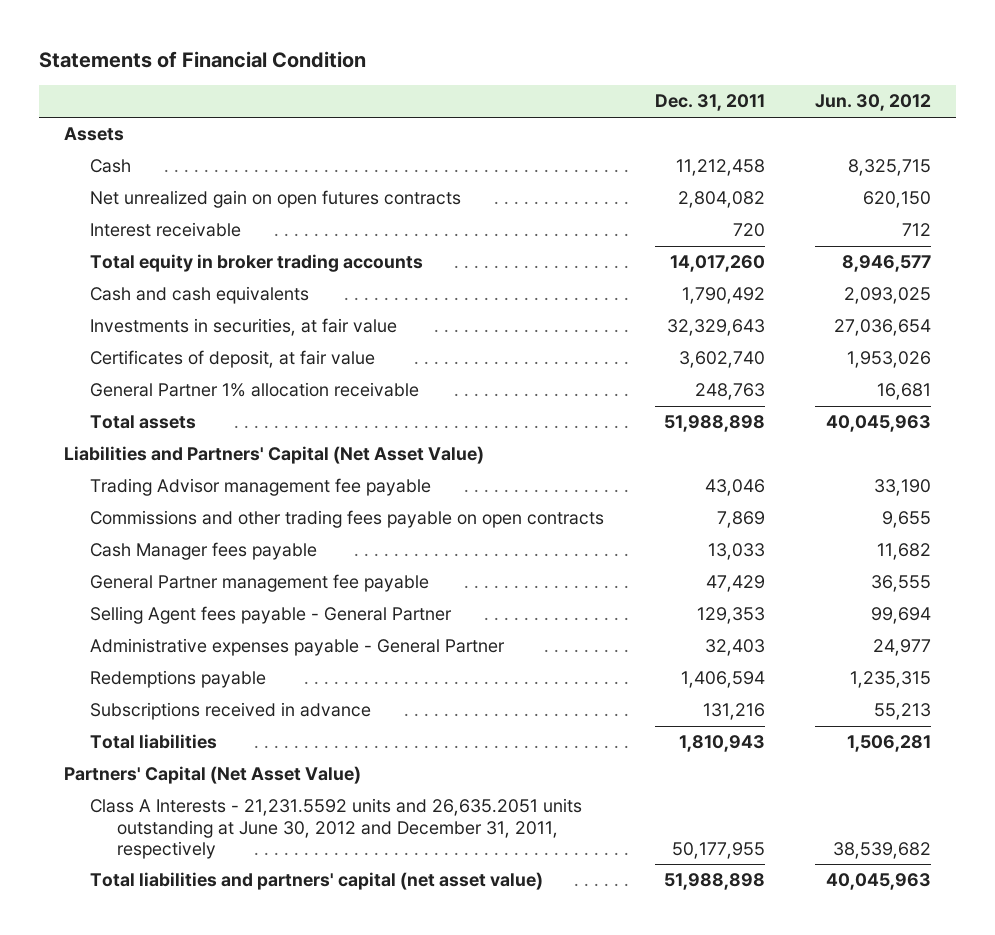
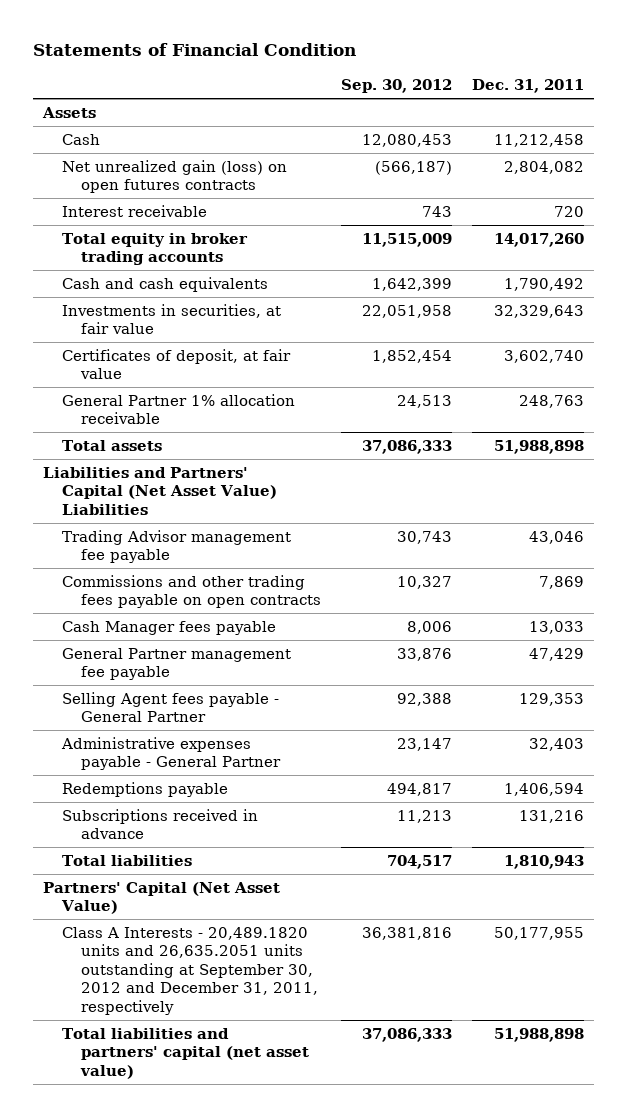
- | Dec. 31, 2011 | Jun. 30, 2012
+ | Sep. 30, 2012 | Dec. 31, 2011
- Net unrealized gain on open futures contracts | 2,804,082 | 620,150
+ Net unrealized gain (loss) on open futures contracts | (566,187) | 2,804,082
- Liabilities and Partners' Capital (Net Asset Value)
+ Liabilities and Partners' Capital (Net Asset Value) Liabilities
- Class A Interests - 21,231.5592 units and 26,635.2051 units outstanding at June 30, 2012 and December 31, 2011, respectively | 50,177,955 | 38,539,682
+ Class A Interests - 20,489.1820 units and 26,635.2051 units outstanding at September 30, 2012 and December 31, 2011, respectively | 36,381,816 | 50,177,955

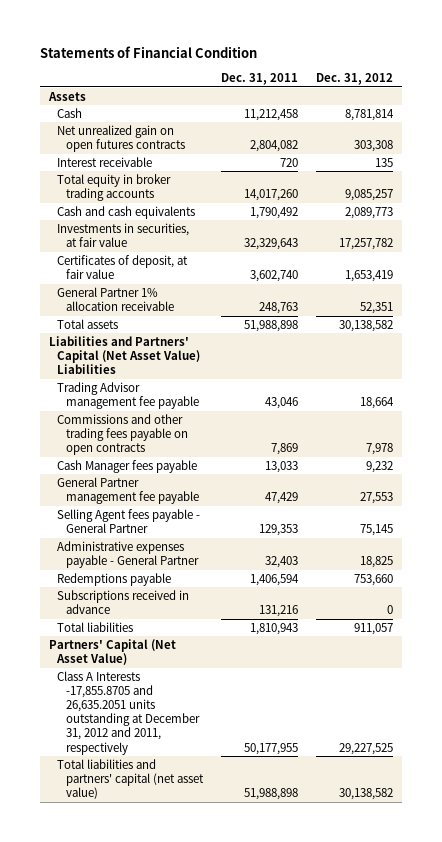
- | Sep. 30, 2012 | Dec. 31, 2011
+ | Dec. 31, 2011 | Dec. 31, 2012
- Net unrealized gain (loss) on open futures contracts | (566,187) | 2,804,082
+ Net unrealized gain on open futures contracts | 2,804,082 | 303,308
- Class A Interests - 20,489.1820 units and 26,635.2051 units outstanding at September 30, 2012 and December 31, 2011, respectively | 36,381,816 | 50,177,955
+ Class A Interests -17,855.8705 and 26,635.2051 units outstanding at December 31, 2012 and 2011, respectively | 50,177,955 | 29,227,525

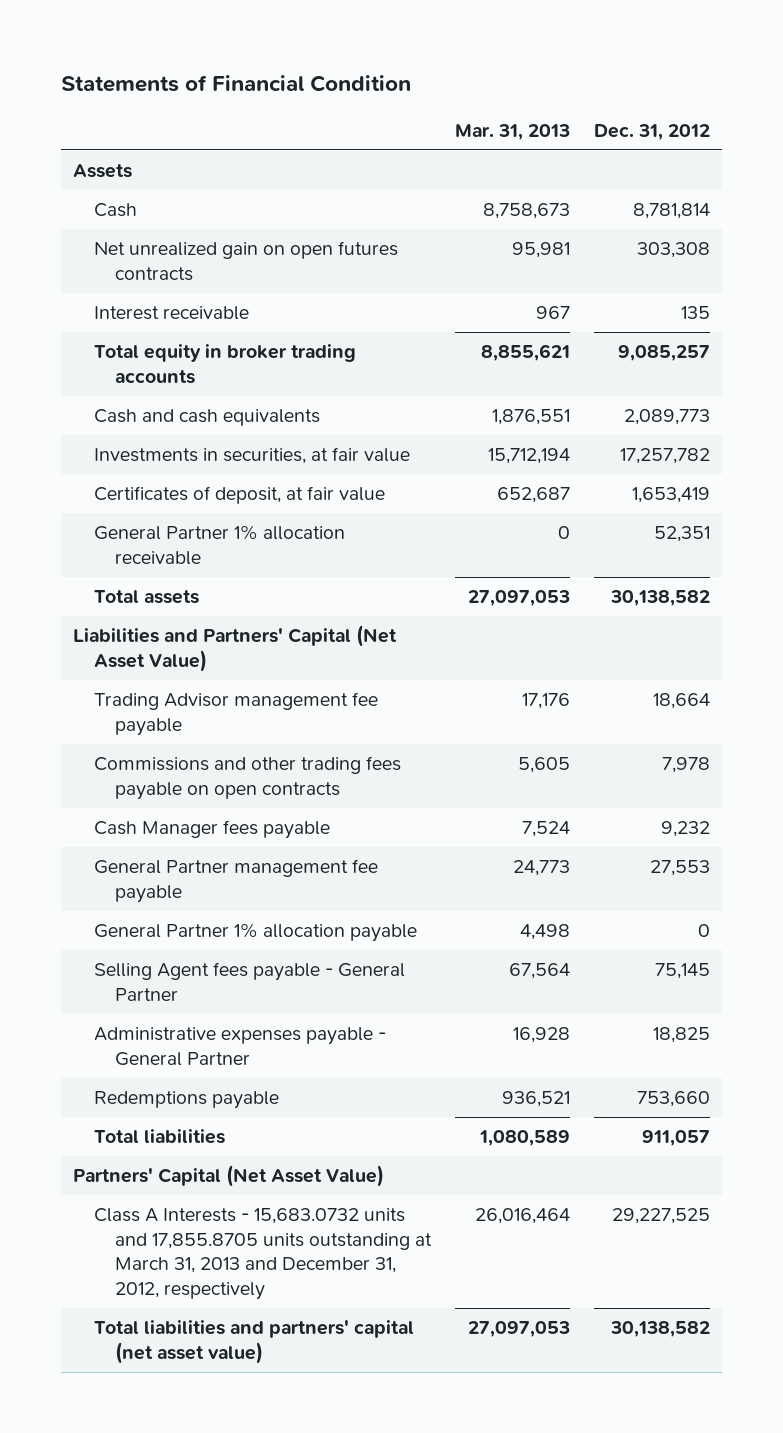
- | Dec. 31, 2011 | Dec. 31, 2012
+ | Mar. 31, 2013 | Dec. 31, 2012
- Liabilities and Partners' Capital (Net Asset Value) Liabilities
+ Liabilities and Partners' Capital (Net Asset Value)
+ General Partner 1% allocation payable | 4,498 | 0
- Subscriptions received in advance | 131,216 | 0
- Class A Interests -17,855.8705 and 26,635.2051 units outstanding at December 31, 2012 and 2011, respectively | 50,177,955 | 29,227,525
+ Class A Interests - 15,683.0732 units and 17,855.8705 units outstanding at March 31, 2013 and December 31, 2012, respectively | 26,016,464 | 29,227,525

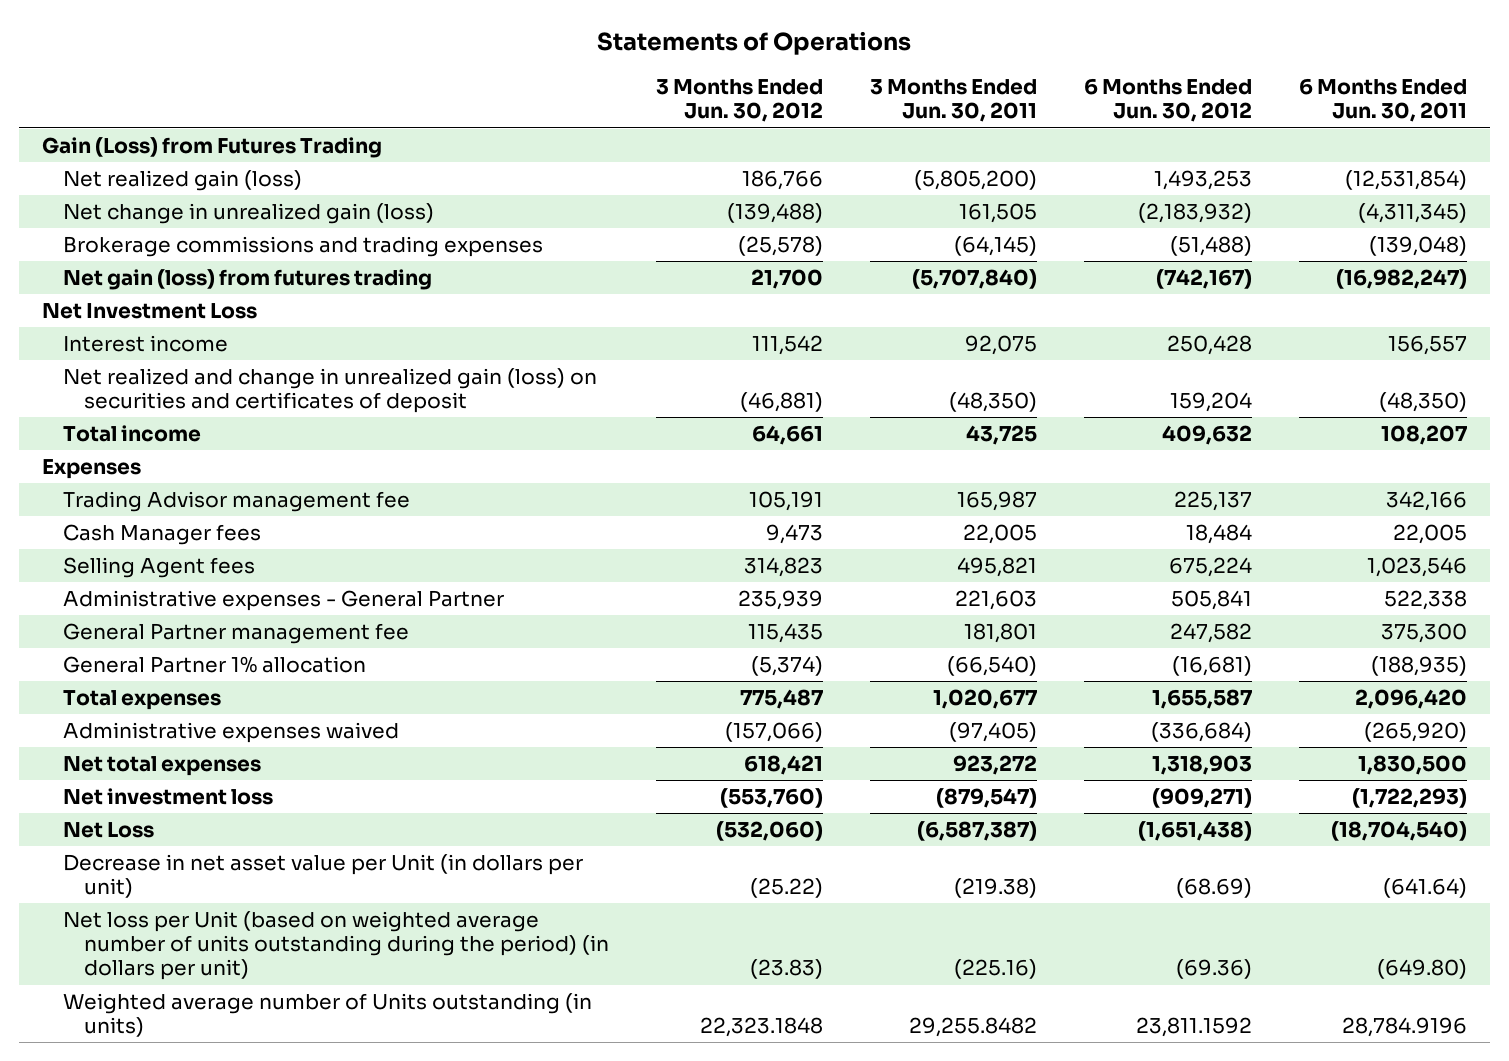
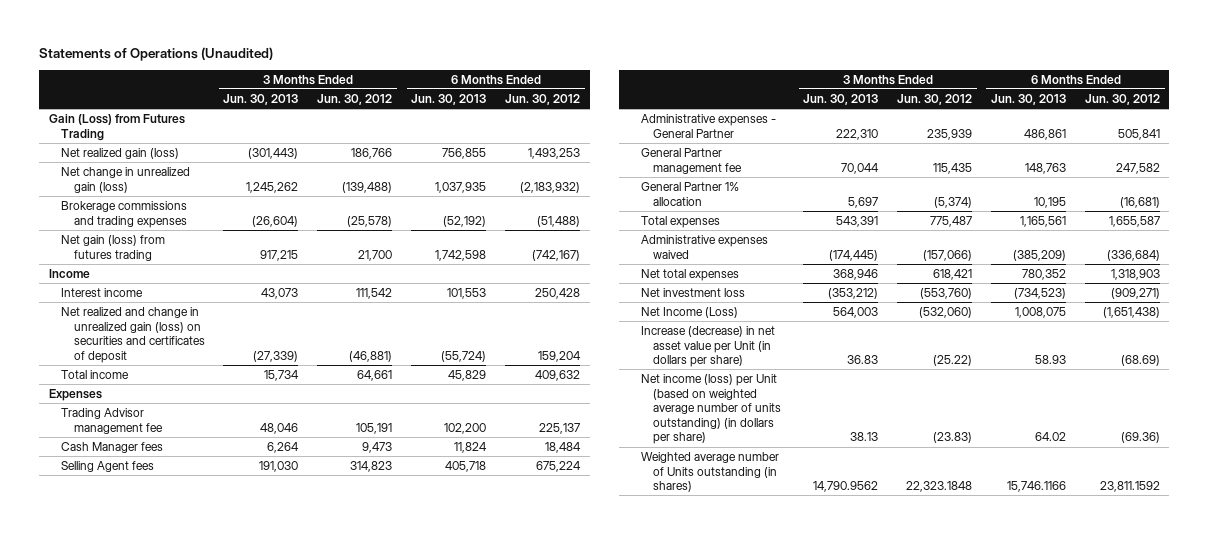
- Statements of Operations
+ Statements of Operations (Unaudited)
- | 3 Months Ended Jun. 30, 2012 | 3 Months Ended Jun. 30, 2011 | 6 Months Ended Jun. 30, 2012 | 6 Months Ended Jun. 30, 2011
+ | 3 Months Ended Jun. 30, 2013 | 3 Months Ended Jun. 30, 2012 | 6 Months Ended Jun. 30, 2013 | 6 Months Ended Jun. 30, 2012
- Net Investment Loss
+ Income
- Net Loss | (532,060) | (6,587,387) | (1,651,438) | (18,704,540)
- Decrease in net asset value per Unit (in dollars per unit) | (25.22) | (219.38) | (68.69) | (641.64)
- Net loss per Unit (based on weighted average number of units outstanding during the period) (in dollars per unit) | (23.83) | (225.16) | (69.36) | (649.80)
- Weighted average number of Units outstanding (in units) | 22,323.1848 | 29,255.8482 | 23,811.1592 | 28,784.9196
+ Net Income (Loss) | 564,003 | (532,060) | 1,008,075 | (1,651,438)
+ Increase (decrease) in net asset value per Unit (in dollars per share) | 36.83 | (25.22) | 58.93 | (68.69)
+ Net income (loss) per Unit (based on weighted average number of units outstanding) (in dollars per share) | 38.13 | (23.83) | 64.02 | (69.36)
+ Weighted average number of Units outstanding (in shares) | 14,790.9562 | 22,323.1848 | 15,746.1166 | 23,811.1592

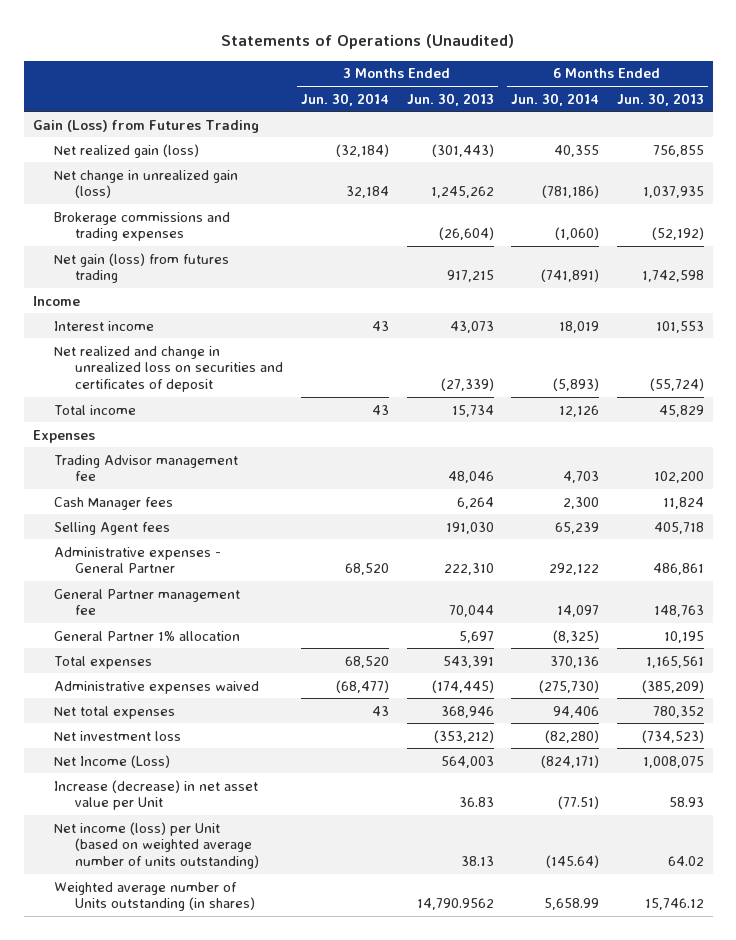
- | 3 Months Ended Jun. 30, 2013 | 3 Months Ended Jun. 30, 2012 | 6 Months Ended Jun. 30, 2013 | 6 Months Ended Jun. 30, 2012
+ | 3 Months Ended Jun. 30, 2014 | 3 Months Ended Jun. 30, 2013 | 6 Months Ended Jun. 30, 2014 | 6 Months Ended Jun. 30, 2013
- Net realized and change in unrealized gain (loss) on securities and certificates of deposit | (27,339) | (46,881) | (55,724) | 159,204
+ Net realized and change in unrealized loss on securities and certificates of deposit | | (27,339) | (5,893) | (55,724)
- Increase (decrease) in net asset value per Unit (in dollars per share) | 36.83 | (25.22) | 58.93 | (68.69)
- Net income (loss) per Unit (based on weighted average number of units outstanding) (in dollars per share) | 38.13 | (23.83) | 64.02 | (69.36)
- Weighted average number of Units outstanding (in shares) | 14,790.9562 | 22,323.1848 | 15,746.1166 | 23,811.1592
+ Increase (decrease) in net asset value per Unit | | 36.83 | (77.51) | 58.93
+ Net income (loss) per Unit (based on weighted average number of units outstanding) | | 38.13 | (145.64) | 64.02
+ Weighted average number of Units outstanding (in shares) | | 14,790.9562 | 5,658.99 | 15,746.12

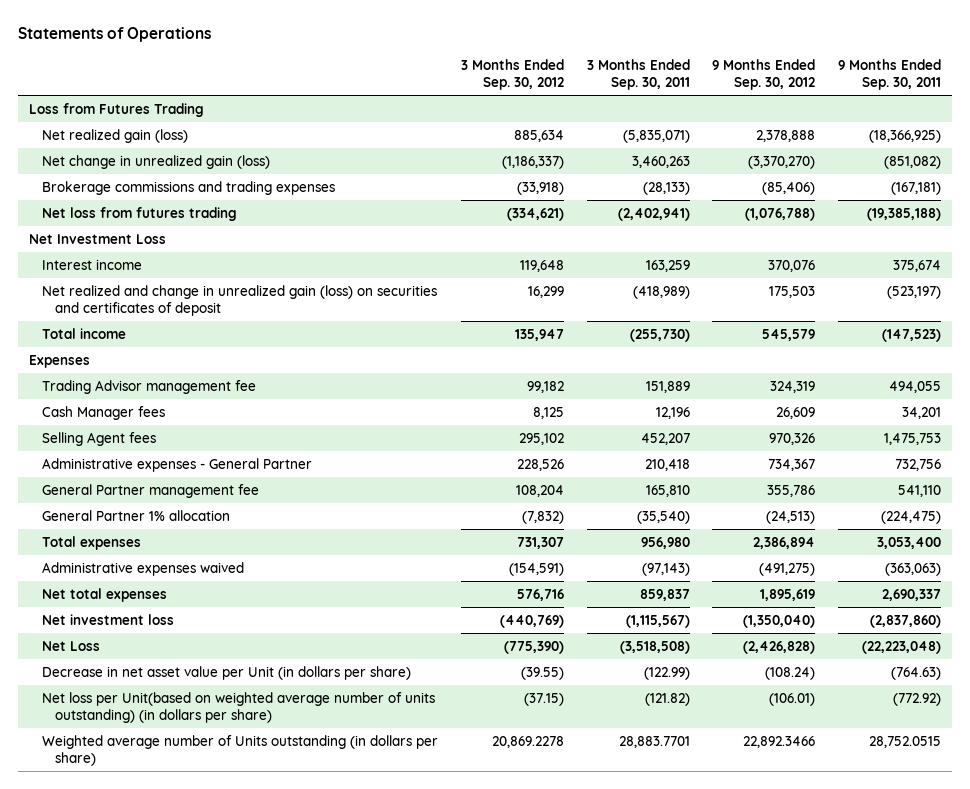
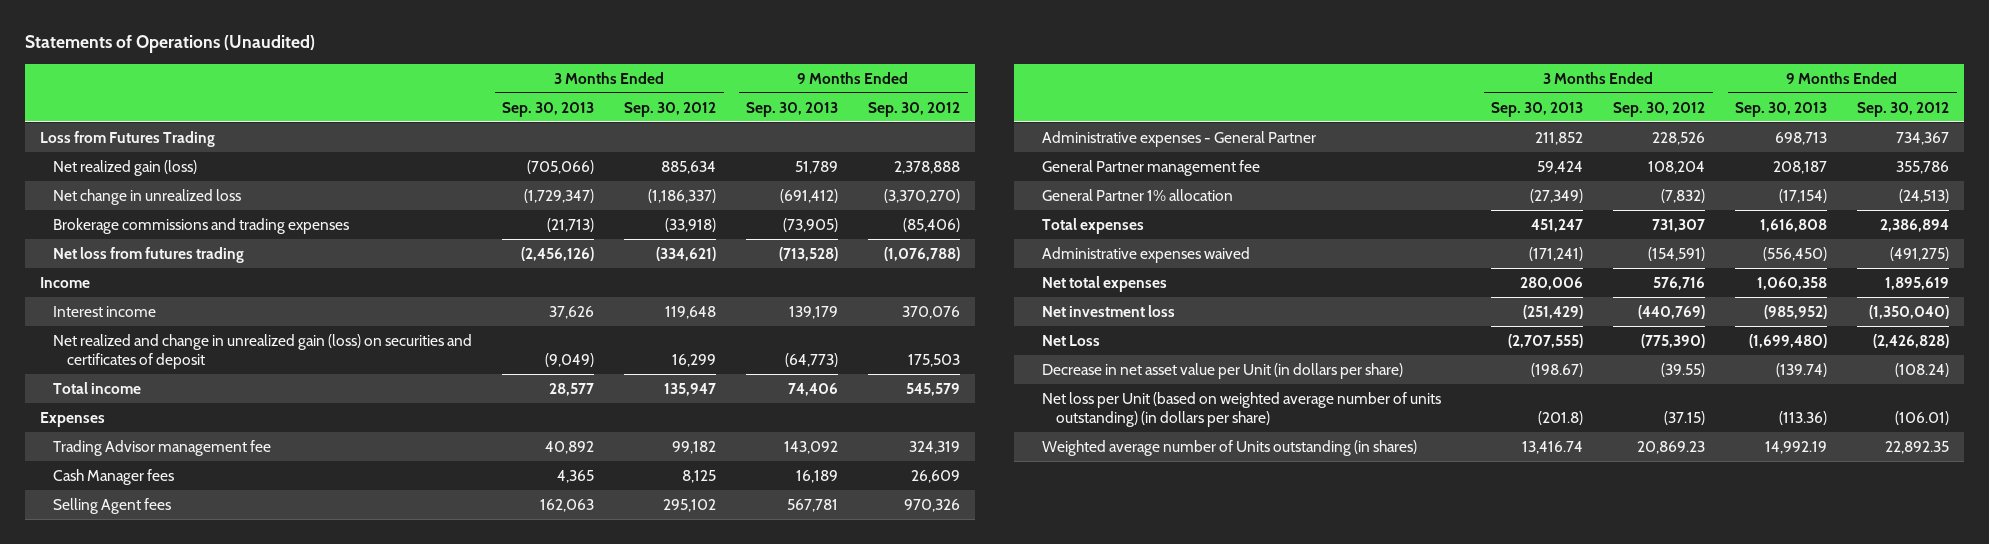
- Statements of Operations
+ Statements of Operations (Unaudited)
- | 3 Months Ended Sep. 30, 2012 | 3 Months Ended Sep. 30, 2011 | 9 Months Ended Sep. 30, 2012 | 9 Months Ended Sep. 30, 2011
+ | 3 Months Ended Sep. 30, 2013 | 3 Months Ended Sep. 30, 2012 | 9 Months Ended Sep. 30, 2013 | 9 Months Ended Sep. 30, 2012
- Net change in unrealized gain (loss) | (1,186,337) | 3,460,263 | (3,370,270) | (851,082)
+ Net change in unrealized loss | (1,729,347) | (1,186,337) | (691,412) | (3,370,270)
- Net Investment Loss
+ Income
- Net loss per Unit(based on weighted average number of units outstanding) (in dollars per share) | (37.15) | (121.82) | (106.01) | (772.92)
- Weighted average number of Units outstanding (in dollars per share) | 20,869.2278 | 28,883.7701 | 22,892.3466 | 28,752.0515
+ Net loss per Unit (based on weighted average number of units outstanding) (in dollars per share) | (201.8) | (37.15) | (113.36) | (106.01)
+ Weighted average number of Units outstanding (in shares) | 13,416.74 | 20,869.23 | 14,992.19 | 22,892.35

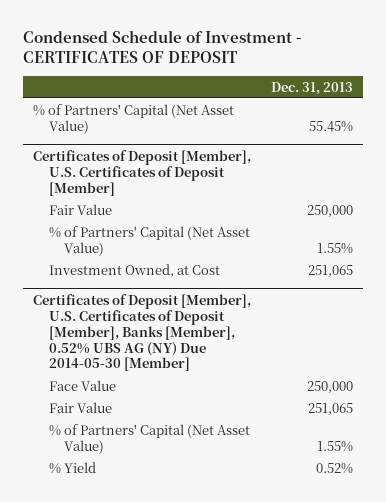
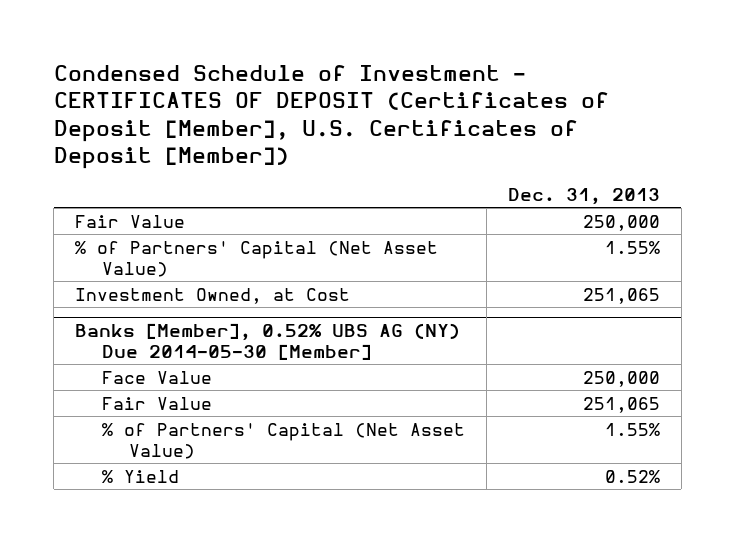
- Condensed Schedule of Investment - CERTIFICATES OF DEPOSIT
+ Condensed Schedule of Investment - CERTIFICATES OF DEPOSIT (Certificates of Deposit [Member], U.S. Certificates of Deposit [Member])
- % of Partners' Capital (Net Asset Value) | 55.45%
- Certificates of Deposit [Member], U.S. Certificates of Deposit [Member]
- Certificates of Deposit [Member], U.S. Certificates of Deposit [Member], Banks [Member], 0.52% UBS AG (NY) Due 2014-05-30 [Member]
+ Banks [Member], 0.52% UBS AG (NY) Due 2014-05-30 [Member]

